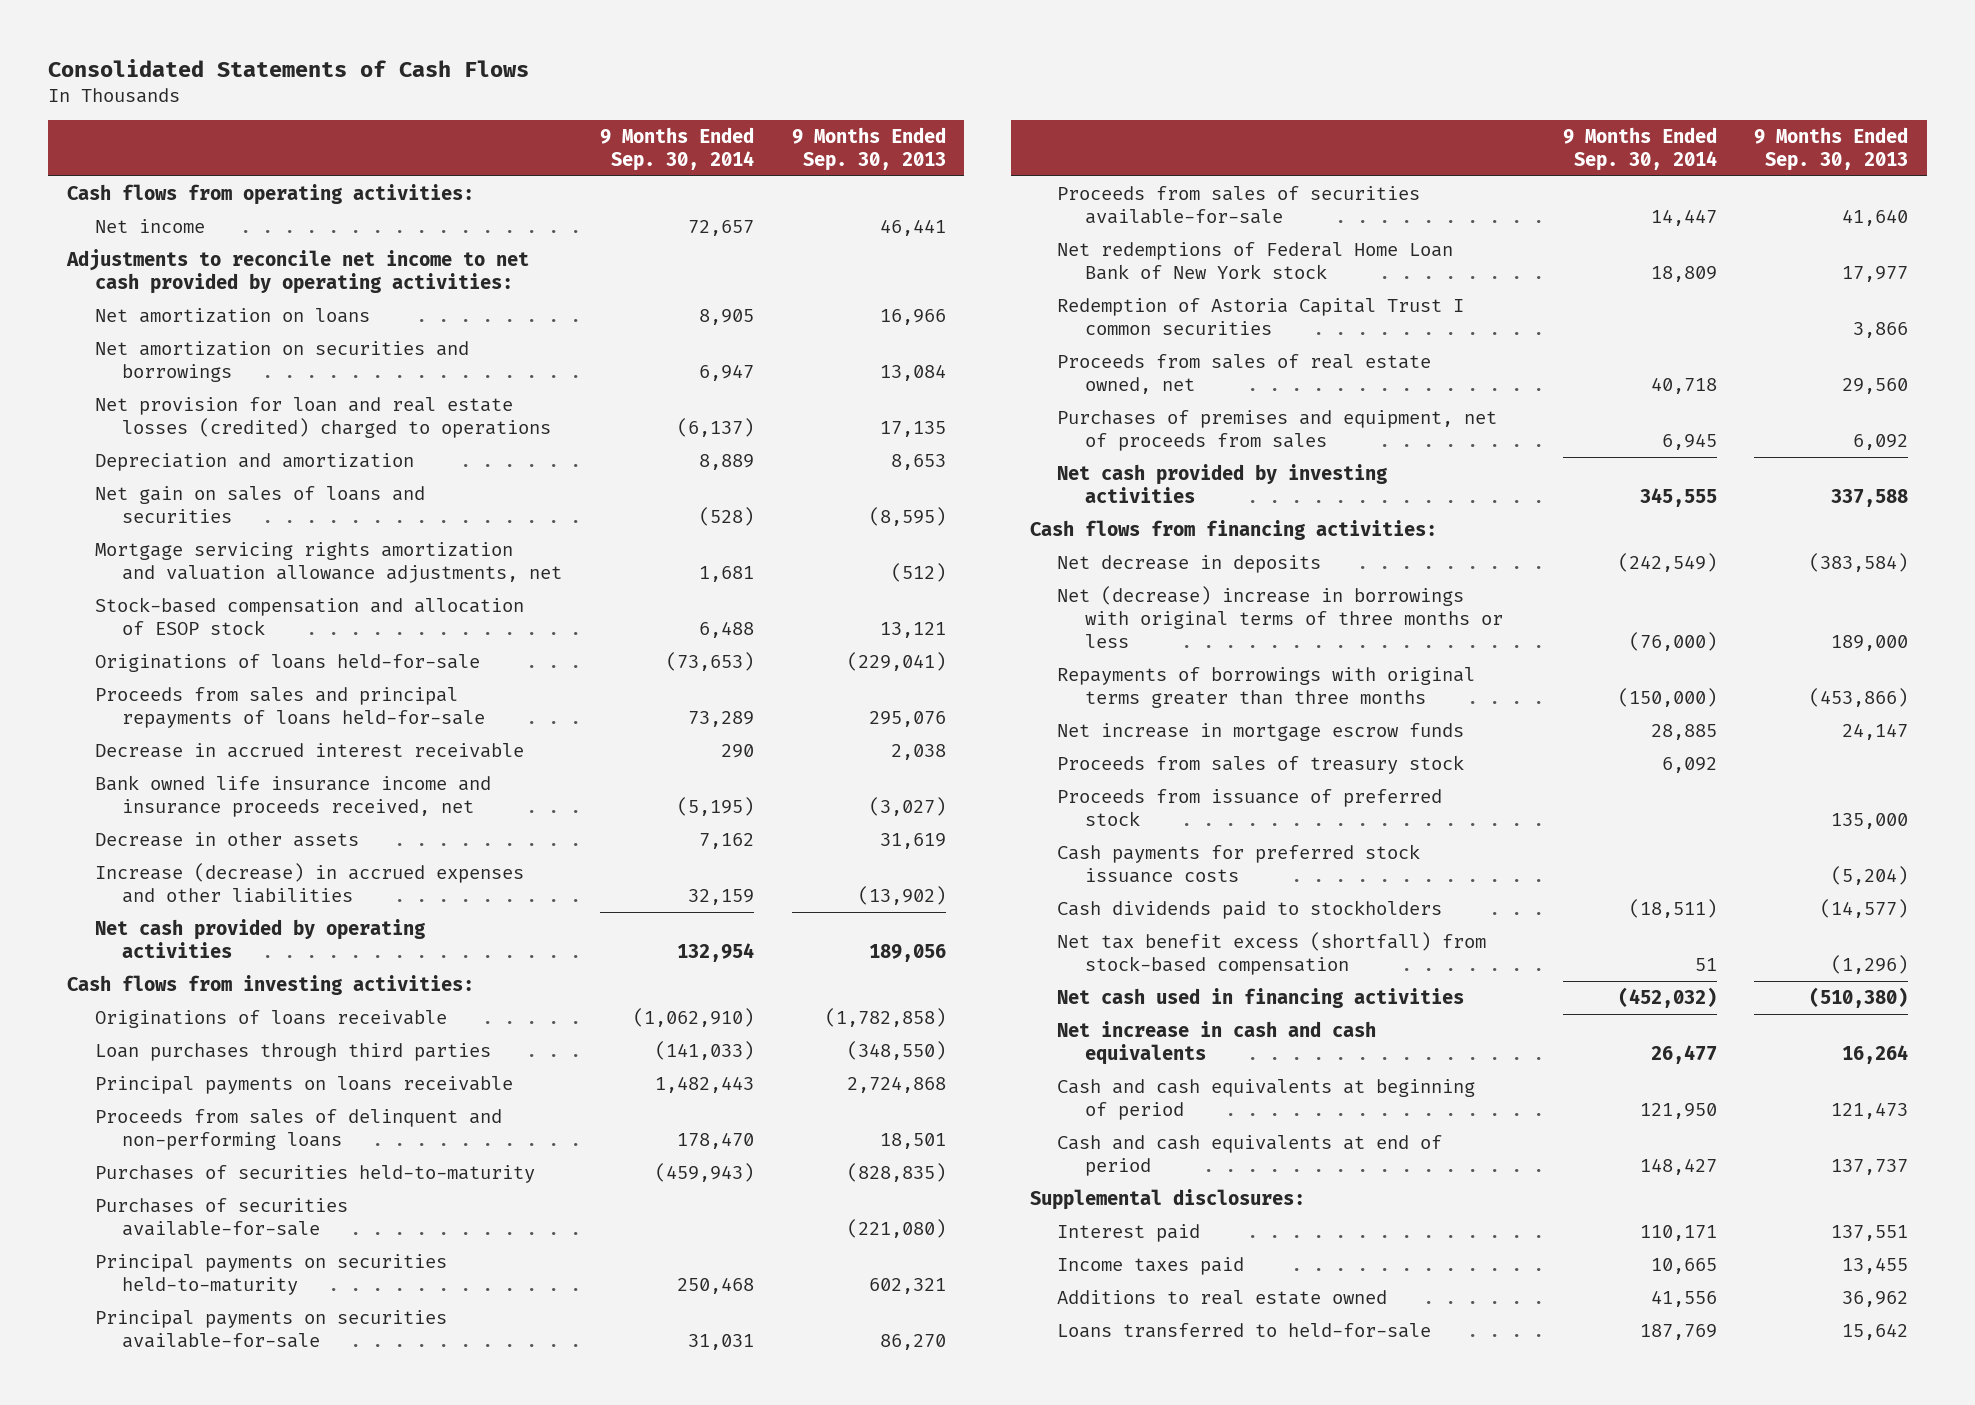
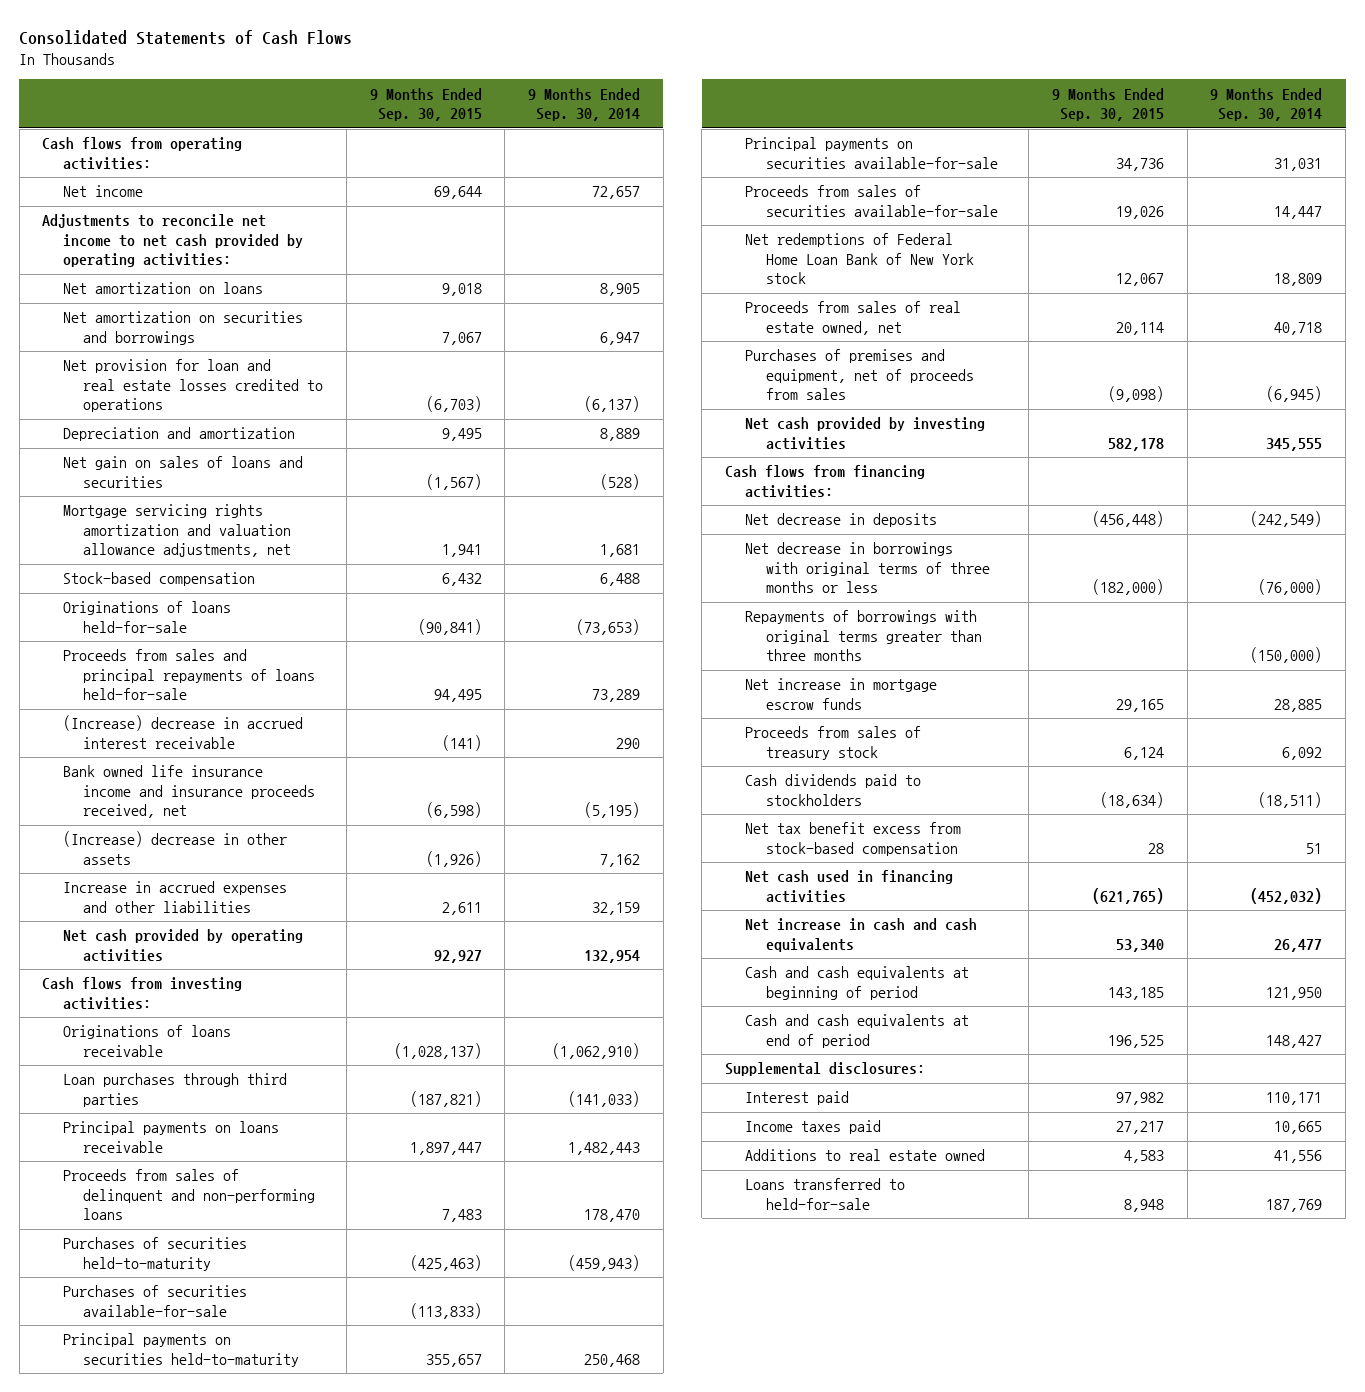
- | 9 Months Ended Sep. 30, 2014 | 9 Months Ended Sep. 30, 2013
+ | 9 Months Ended Sep. 30, 2015 | 9 Months Ended Sep. 30, 2014
- Net provision for loan and real estate losses (credited) charged to operations | (6,137) | 17,135
+ Net provision for loan and real estate losses credited to operations | (6,703) | (6,137)
- Stock-based compensation and allocation of ESOP stock | 6,488 | 13,121
+ Stock-based compensation | 6,432 | 6,488
- Decrease in accrued interest receivable | 290 | 2,038
+ (Increase) decrease in accrued interest receivable | (141) | 290
- Decrease in other assets | 7,162 | 31,619
- Increase (decrease) in accrued expenses and other liabilities | 32,159 | (13,902)
+ (Increase) decrease in other assets | (1,926) | 7,162
+ Increase in accrued expenses and other liabilities | 2,611 | 32,159
- Redemption of Astoria Capital Trust I common securities | | 3,866
- Purchases of premises and equipment, net of proceeds from sales | 6,945 | 6,092
+ Purchases of premises and equipment, net of proceeds from sales | (9,098) | (6,945)
- Net (decrease) increase in borrowings with original terms of three months or less | (76,000) | 189,000
+ Net decrease in borrowings with original terms of three months or less | (182,000) | (76,000)
- Proceeds from issuance of preferred stock | | 135,000
- Cash payments for preferred stock issuance costs | | (5,204)
- Net tax benefit excess (shortfall) from stock-based compensation | 51 | (1,296)
+ Net tax benefit excess from stock-based compensation | 28 | 51

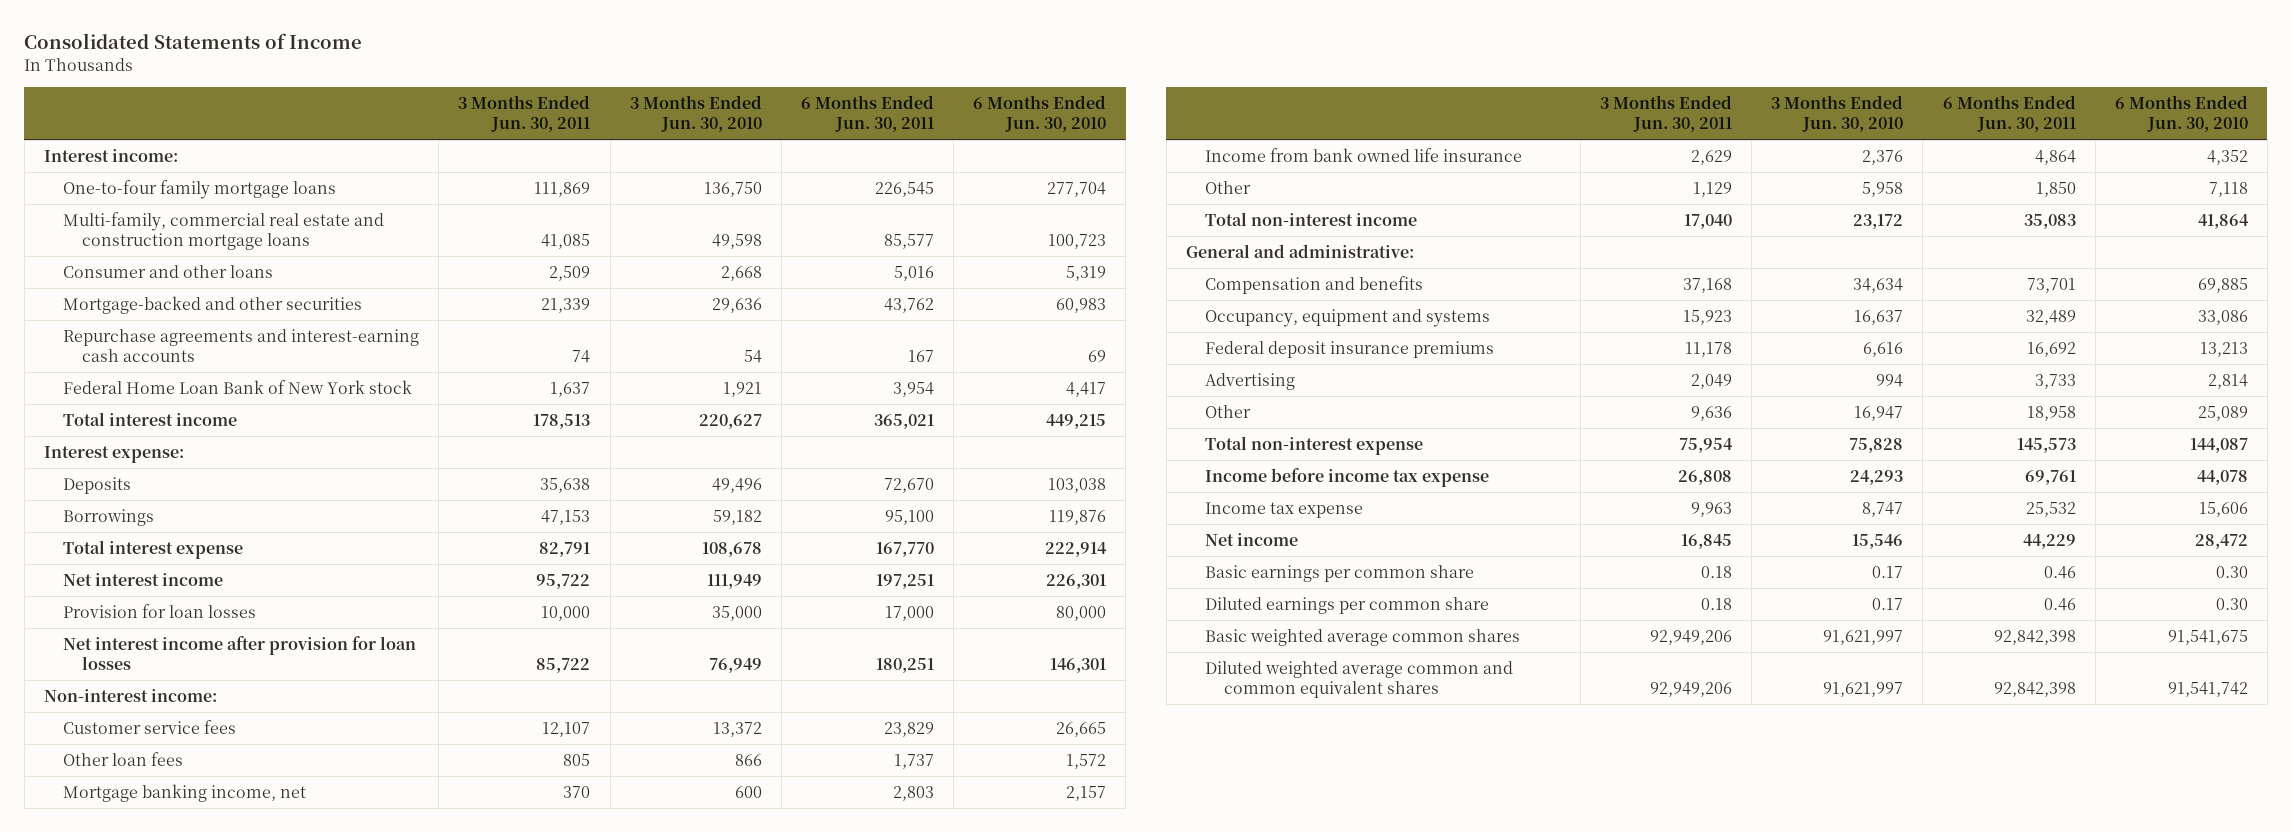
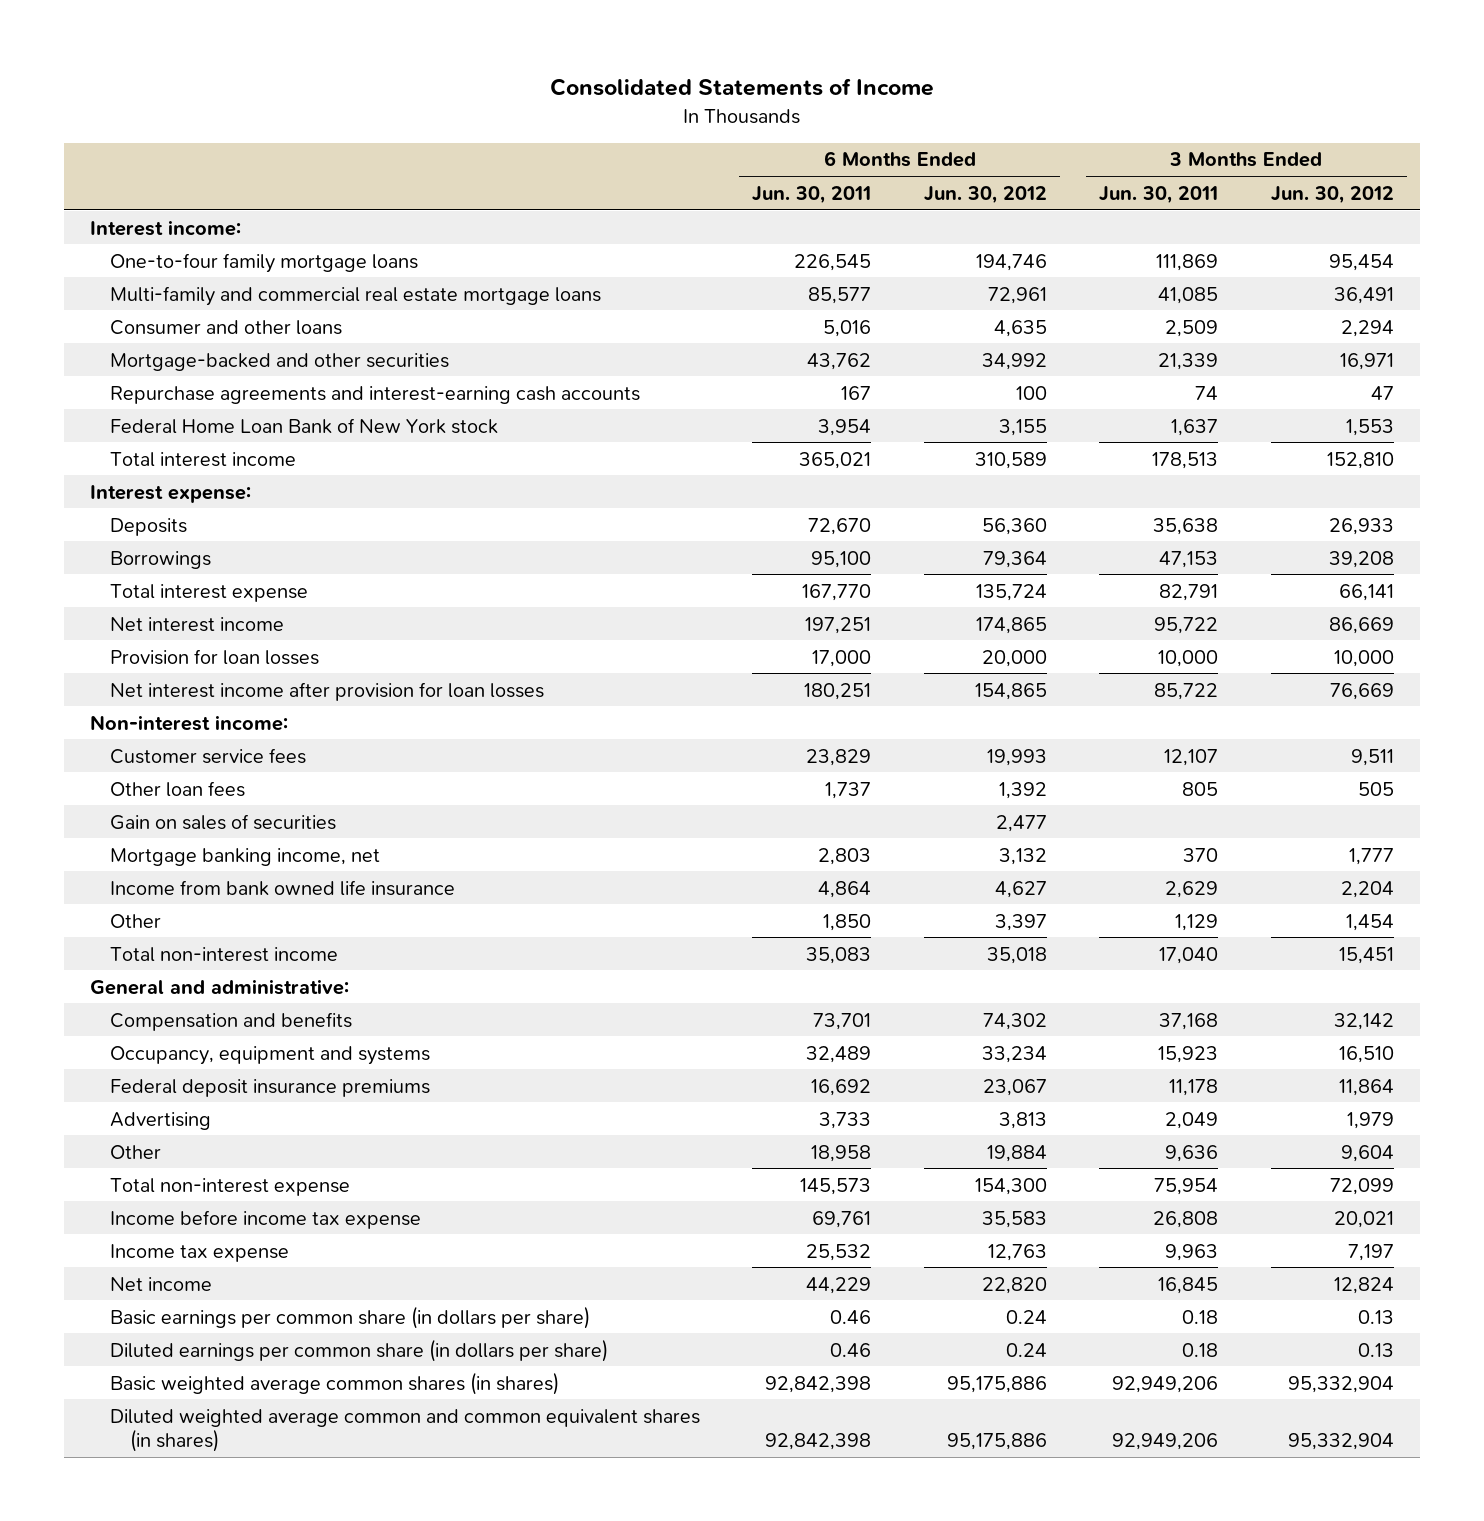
- | 3 Months Ended Jun. 30, 2011 | 3 Months Ended Jun. 30, 2010 | 6 Months Ended Jun. 30, 2011 | 6 Months Ended Jun. 30, 2010
+ | 6 Months Ended Jun. 30, 2011 | 6 Months Ended Jun. 30, 2012 | 3 Months Ended Jun. 30, 2011 | 3 Months Ended Jun. 30, 2012
- Multi-family, commercial real estate and construction mortgage loans | 41,085 | 49,598 | 85,577 | 100,723
+ Multi-family and commercial real estate mortgage loans | 85,577 | 72,961 | 41,085 | 36,491
+ Gain on sales of securities | | 2,477 | |
- Basic earnings per common share | 0.18 | 0.17 | 0.46 | 0.30
- Diluted earnings per common share | 0.18 | 0.17 | 0.46 | 0.30
- Basic weighted average common shares | 92,949,206 | 91,621,997 | 92,842,398 | 91,541,675
- Diluted weighted average common and common equivalent shares | 92,949,206 | 91,621,997 | 92,842,398 | 91,541,742
+ Basic earnings per common share (in dollars per share) | 0.46 | 0.24 | 0.18 | 0.13
+ Diluted earnings per common share (in dollars per share) | 0.46 | 0.24 | 0.18 | 0.13
+ Basic weighted average common shares (in shares) | 92,842,398 | 95,175,886 | 92,949,206 | 95,332,904
+ Diluted weighted average common and common equivalent shares (in shares) | 92,842,398 | 95,175,886 | 92,949,206 | 95,332,904

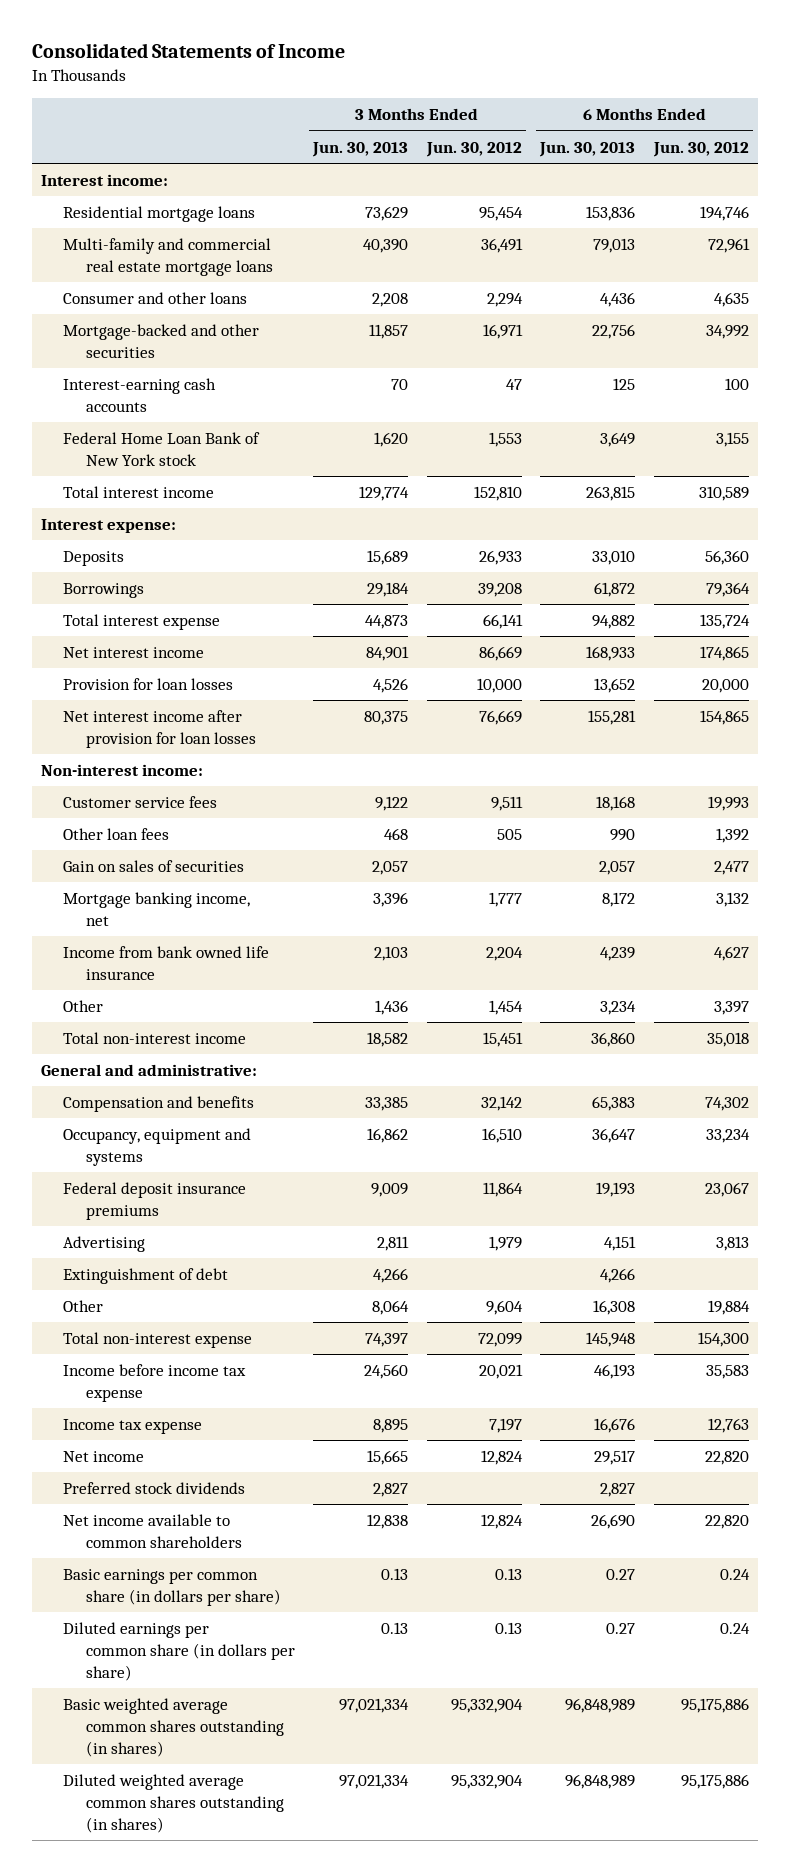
- | 6 Months Ended Jun. 30, 2011 | 6 Months Ended Jun. 30, 2012 | 3 Months Ended Jun. 30, 2011 | 3 Months Ended Jun. 30, 2012
+ | 3 Months Ended Jun. 30, 2013 | 3 Months Ended Jun. 30, 2012 | 6 Months Ended Jun. 30, 2013 | 6 Months Ended Jun. 30, 2012
- One-to-four family mortgage loans | 226,545 | 194,746 | 111,869 | 95,454
+ Residential mortgage loans | 73,629 | 95,454 | 153,836 | 194,746
- Repurchase agreements and interest-earning cash accounts | 167 | 100 | 74 | 47
+ Interest-earning cash accounts | 70 | 47 | 125 | 100
+ Extinguishment of debt | 4,266 | | 4,266 |
+ Preferred stock dividends | 2,827 | | 2,827 |
+ Net income available to common shareholders | 12,838 | 12,824 | 26,690 | 22,820
- Basic weighted average common shares (in shares) | 92,842,398 | 95,175,886 | 92,949,206 | 95,332,904
- Diluted weighted average common and common equivalent shares (in shares) | 92,842,398 | 95,175,886 | 92,949,206 | 95,332,904
+ Basic weighted average common shares outstanding (in shares) | 97,021,334 | 95,332,904 | 96,848,989 | 95,175,886
+ Diluted weighted average common shares outstanding (in shares) | 97,021,334 | 95,332,904 | 96,848,989 | 95,175,886

